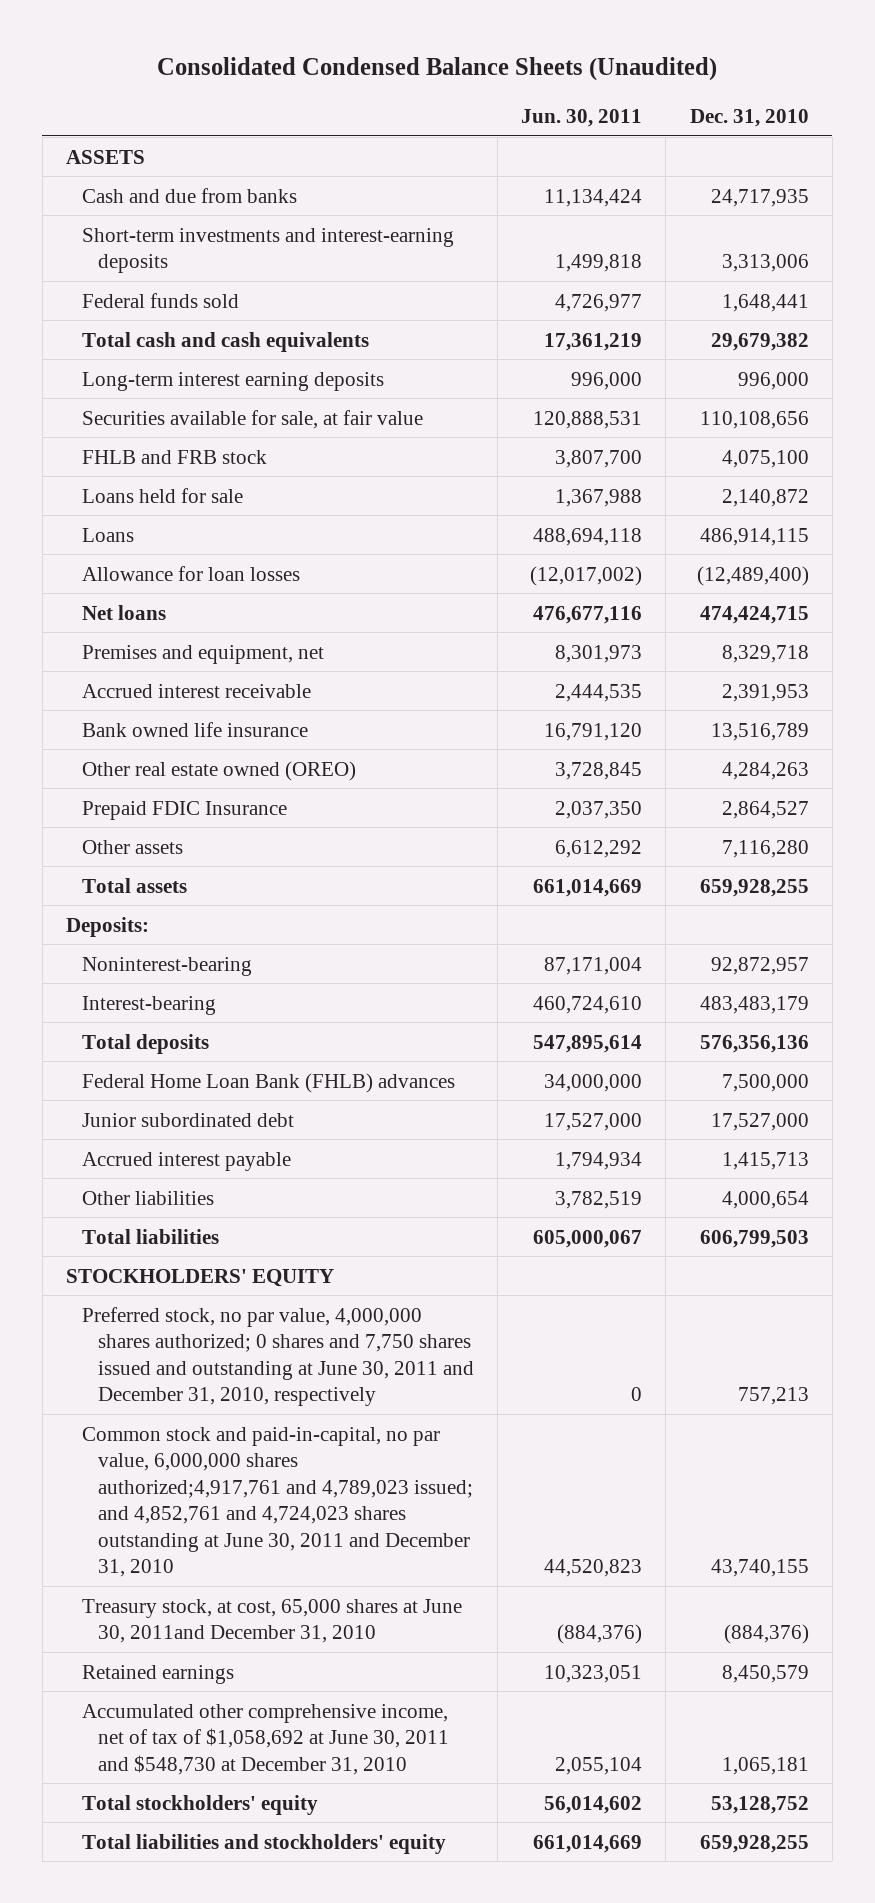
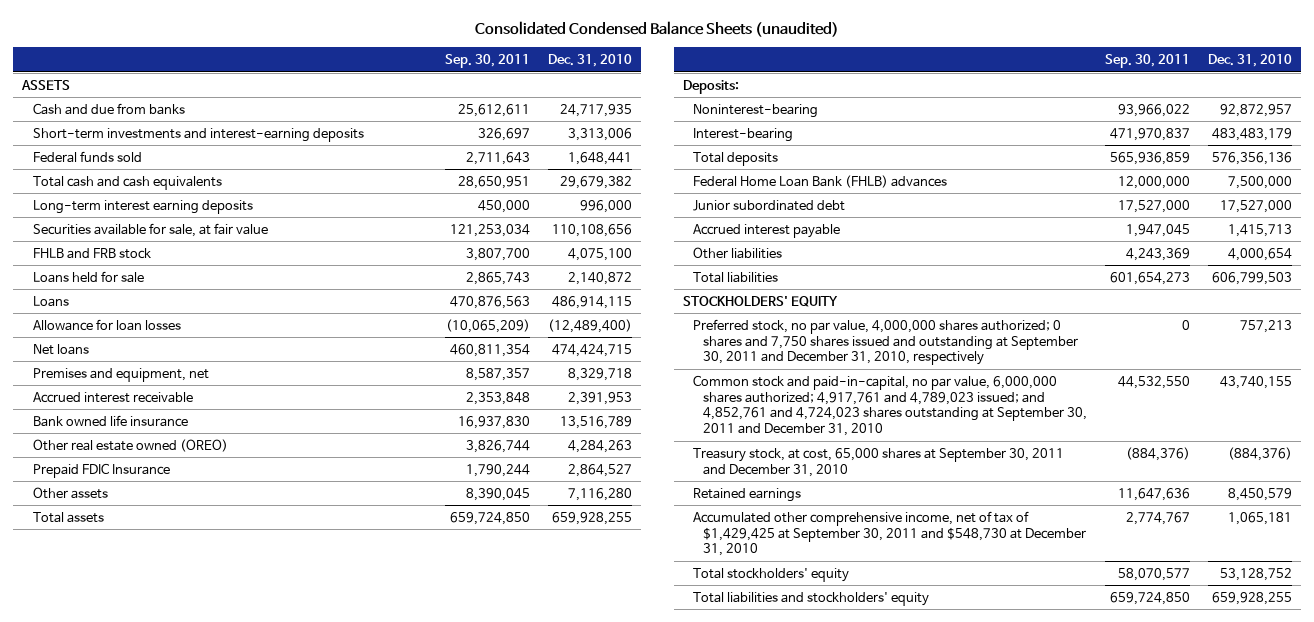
- Consolidated Condensed Balance Sheets (Unaudited)
+ Consolidated Condensed Balance Sheets (unaudited)
- | Jun. 30, 2011 | Dec. 31, 2010
+ | Sep. 30, 2011 | Dec. 31, 2010
- Preferred stock, no par value, 4,000,000 shares authorized; 0 shares and 7,750 shares issued and outstanding at June 30, 2011 and December 31, 2010, respectively | 0 | 757,213
- Common stock and paid-in-capital, no par value, 6,000,000 shares authorized;4,917,761 and 4,789,023 issued; and 4,852,761 and 4,724,023 shares outstanding at June 30, 2011 and December 31, 2010 | 44,520,823 | 43,740,155
- Treasury stock, at cost, 65,000 shares at June 30, 2011and December 31, 2010 | (884,376) | (884,376)
+ Preferred stock, no par value, 4,000,000 shares authorized; 0 shares and 7,750 shares issued and outstanding at September 30, 2011 and December 31, 2010, respectively | 0 | 757,213
+ Common stock and paid-in-capital, no par value, 6,000,000 shares authorized; 4,917,761 and 4,789,023 issued; and 4,852,761 and 4,724,023 shares outstanding at September 30, 2011 and December 31, 2010 | 44,532,550 | 43,740,155
+ Treasury stock, at cost, 65,000 shares at September 30, 2011 and December 31, 2010 | (884,376) | (884,376)
- Accumulated other comprehensive income, net of tax of $1,058,692 at June 30, 2011 and $548,730 at December 31, 2010 | 2,055,104 | 1,065,181
+ Accumulated other comprehensive income, net of tax of $1,429,425 at September 30, 2011 and $548,730 at December 31, 2010 | 2,774,767 | 1,065,181

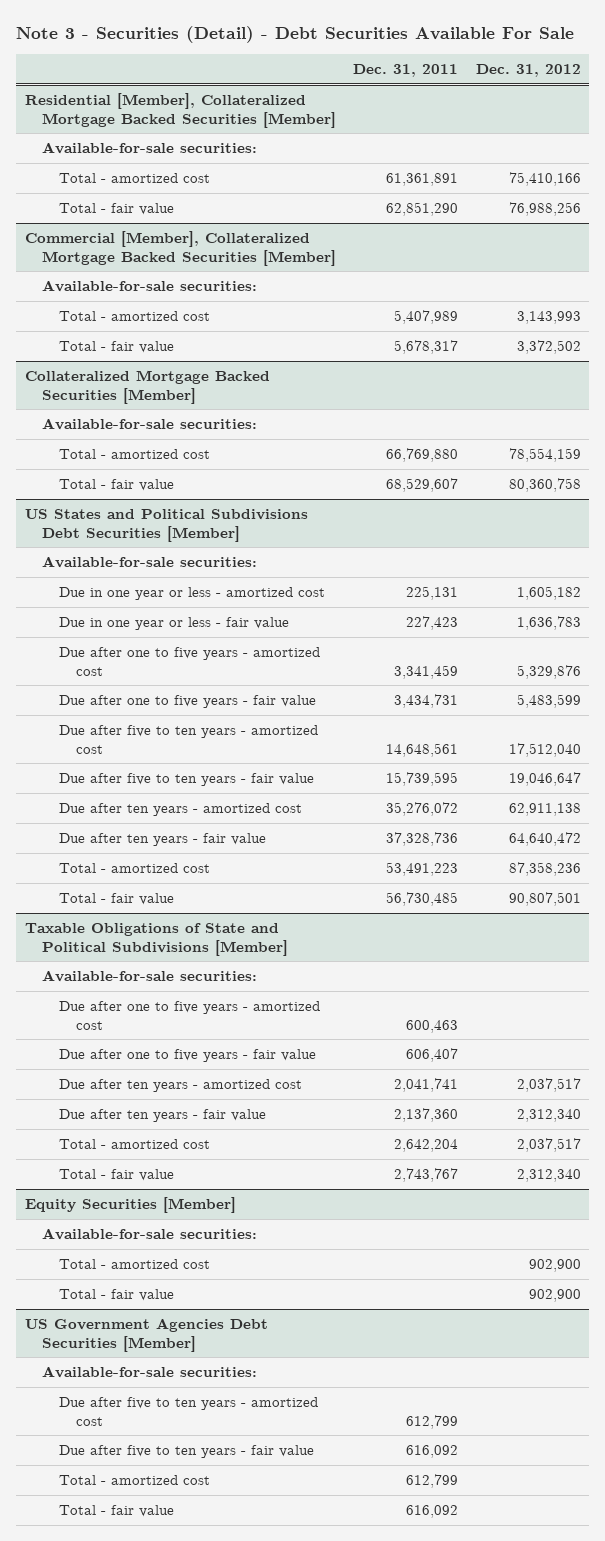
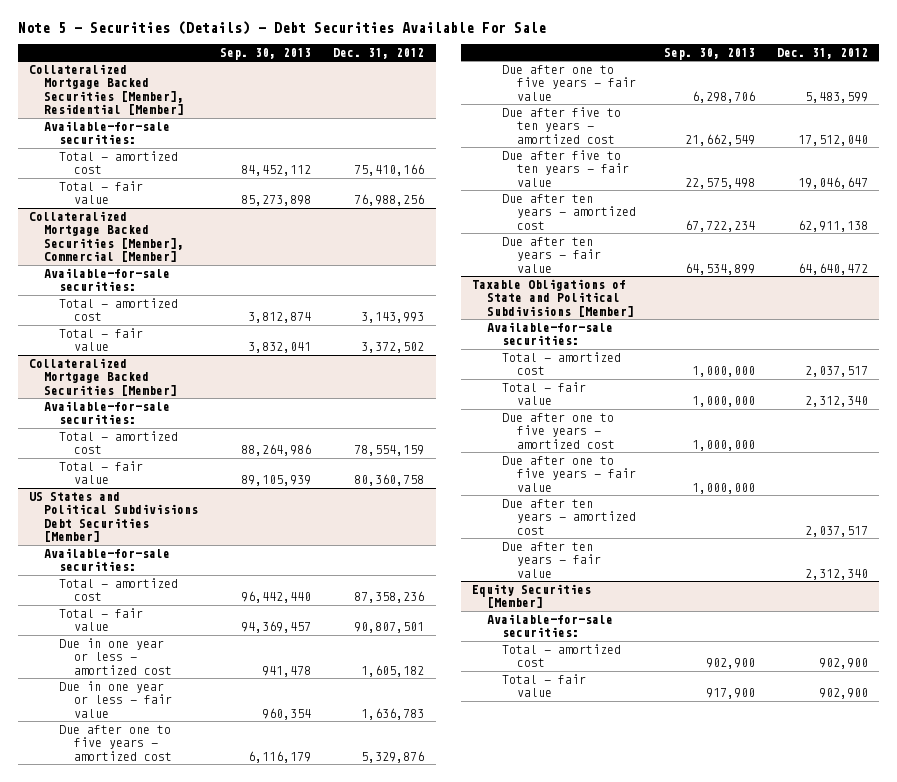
- Note 3 - Securities (Detail) - Debt Securities Available For Sale
+ Note 5 - Securities (Details) - Debt Securities Available For Sale
- | Dec. 31, 2011 | Dec. 31, 2012
+ | Sep. 30, 2013 | Dec. 31, 2012
- Residential [Member], Collateralized Mortgage Backed Securities [Member]
+ Collateralized Mortgage Backed Securities [Member], Residential [Member]
- Commercial [Member], Collateralized Mortgage Backed Securities [Member]
+ Collateralized Mortgage Backed Securities [Member], Commercial [Member]
@ US States and Political Subdivisions Debt Securities [Member]
moved up: Total - amortized cost | 96,442,440 | 87,358,236
moved up: Total - fair value | 94,369,457 | 90,807,501
@ Taxable Obligations of State and Political Subdivisions [Member]
moved up: Total - amortized cost | 1,000,000 | 2,037,517
moved up: Total - fair value | 1,000,000 | 2,312,340
- US Government Agencies Debt Securities [Member]
- Available-for-sale securities:
- Due after five to ten years - amortized cost | 612,799 |
- Due after five to ten years - fair value | 616,092 |
- Total - amortized cost | 612,799 |
- Total - fair value | 616,092 |

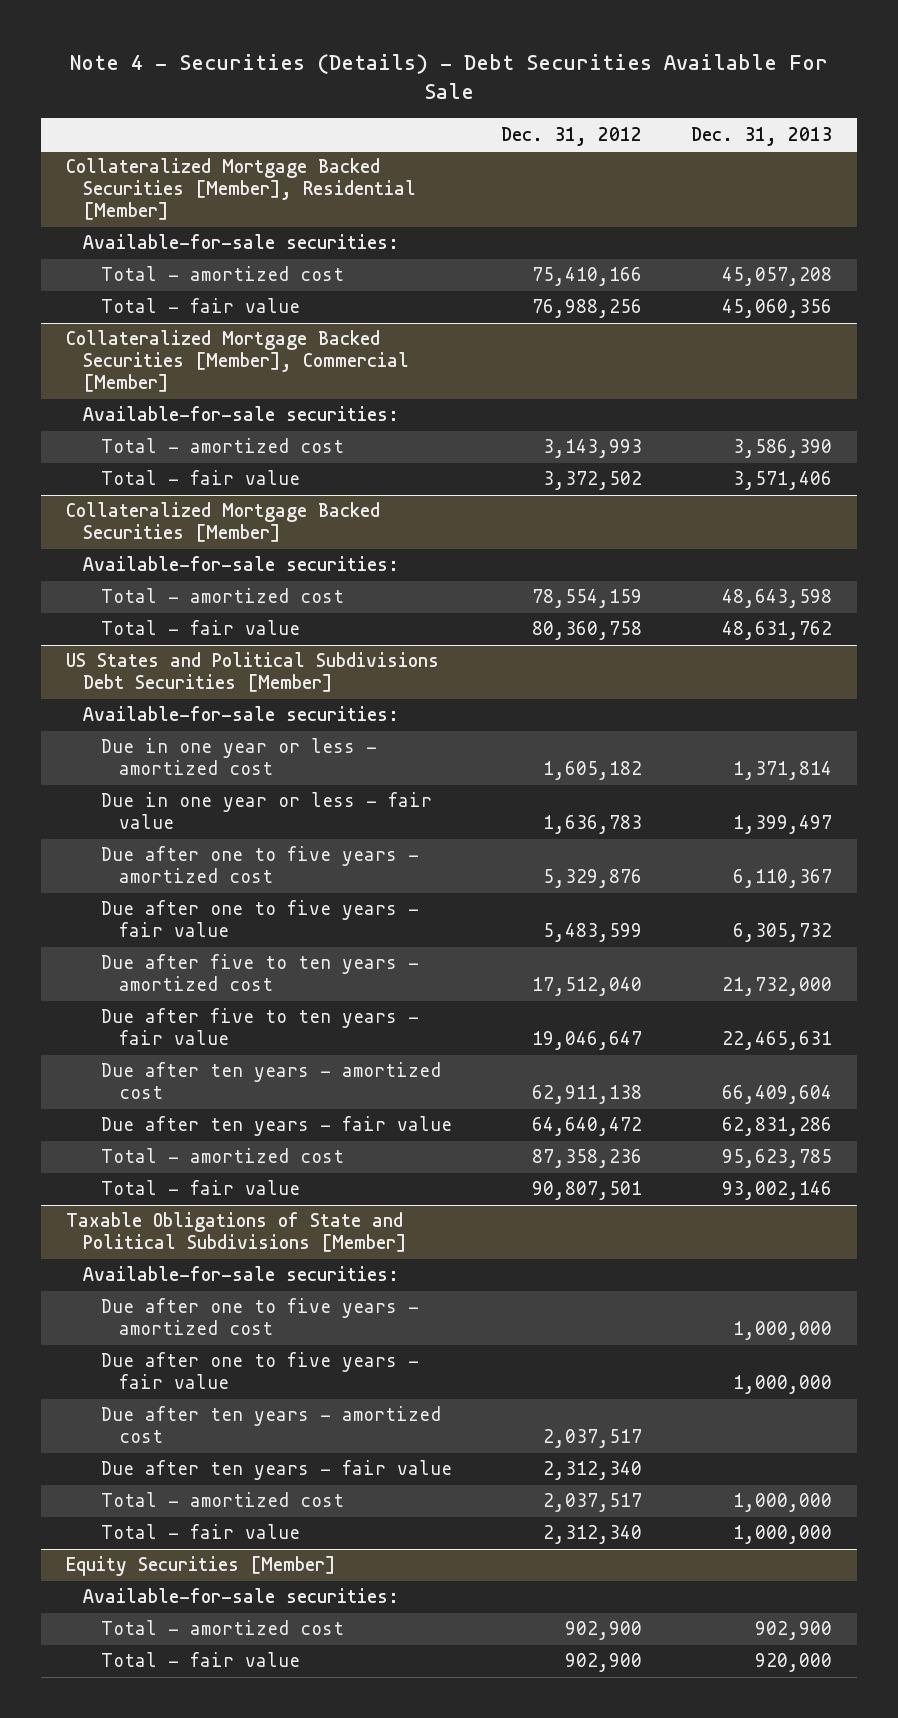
- Note 5 - Securities (Details) - Debt Securities Available For Sale
+ Note 4 - Securities (Details) - Debt Securities Available For Sale
- | Sep. 30, 2013 | Dec. 31, 2012
+ | Dec. 31, 2012 | Dec. 31, 2013
@ US States and Political Subdivisions Debt Securities [Member]
moved down: Total - amortized cost | 87,358,236 | 95,623,785
moved down: Total - fair value | 90,807,501 | 93,002,146
@ Taxable Obligations of State and Political Subdivisions [Member]
moved down: Total - amortized cost | 2,037,517 | 1,000,000
moved down: Total - fair value | 2,312,340 | 1,000,000

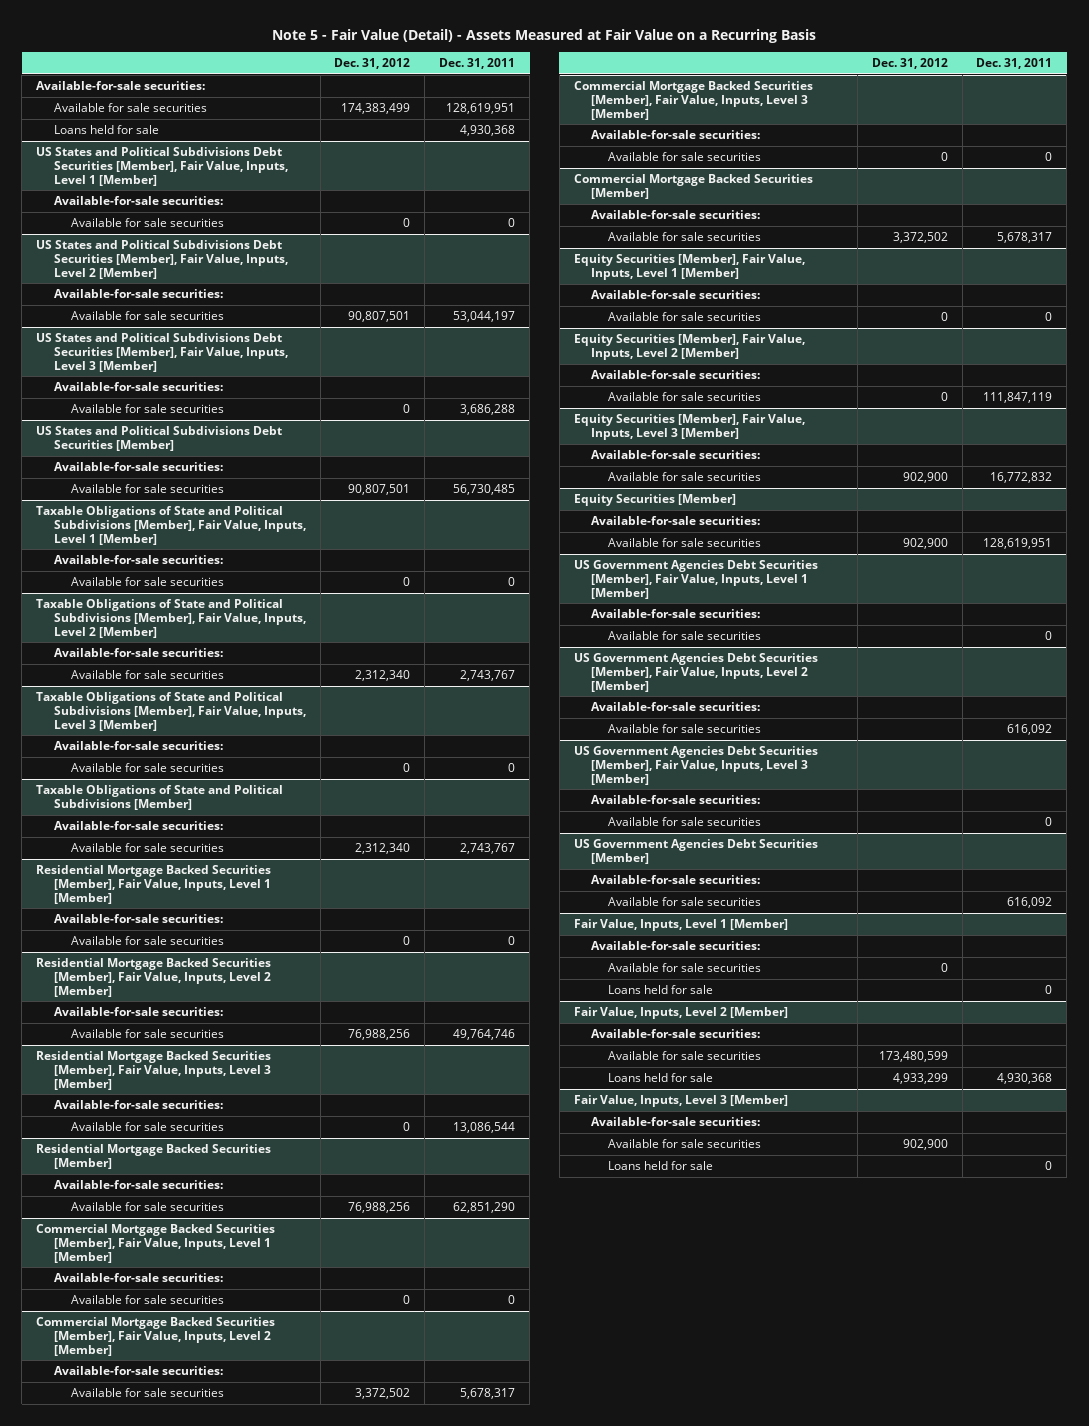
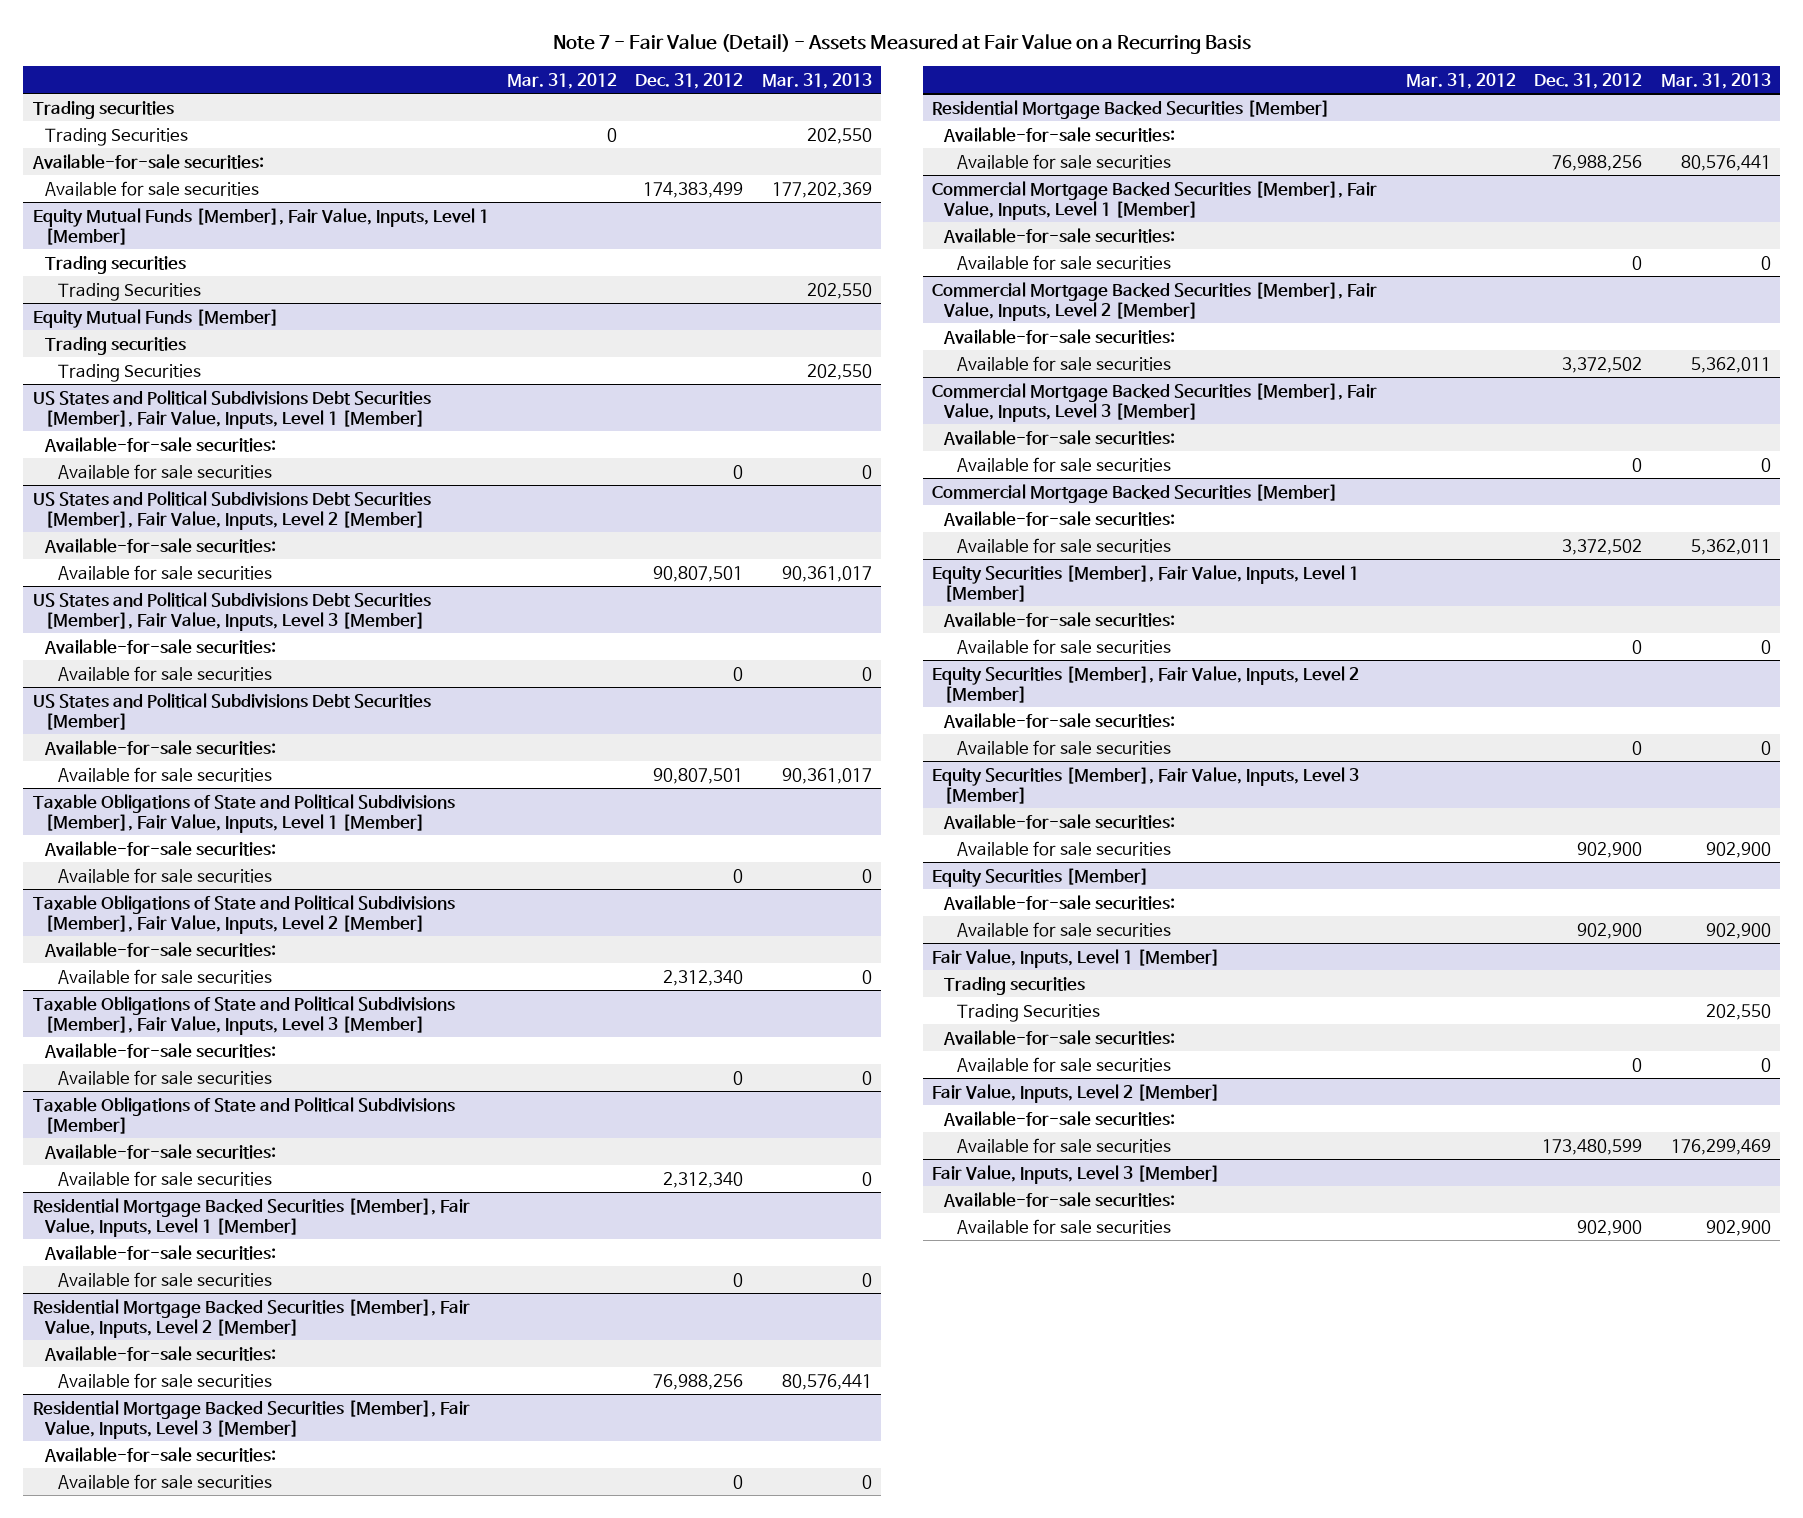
- Note 5 - Fair Value (Detail) - Assets Measured at Fair Value on a Recurring Basis
+ Note 7 - Fair Value (Detail) - Assets Measured at Fair Value on a Recurring Basis
- | Dec. 31, 2012 | Dec. 31, 2011
+ | Mar. 31, 2012 | Dec. 31, 2012 | Mar. 31, 2013
+ Trading securities
+ Trading Securities | 0 | | 202,550
- Loans held for sale | | 4,930,368
+ Equity Mutual Funds [Member], Fair Value, Inputs, Level 1 [Member]
+ Trading securities
+ Trading Securities | | | 202,550
+ Equity Mutual Funds [Member]
+ Trading securities
+ Trading Securities | | | 202,550
- US Government Agencies Debt Securities [Member], Fair Value, Inputs, Level 1 [Member]
- Available-for-sale securities:
- Available for sale securities | | 0
- US Government Agencies Debt Securities [Member], Fair Value, Inputs, Level 2 [Member]
- Available-for-sale securities:
- Available for sale securities | | 616,092
- US Government Agencies Debt Securities [Member], Fair Value, Inputs, Level 3 [Member]
- Available-for-sale securities:
- Available for sale securities | | 0
- US Government Agencies Debt Securities [Member]
- Available-for-sale securities:
- Available for sale securities | | 616,092
@ Fair Value, Inputs, Level 1 [Member]
+ Trading securities
+ Trading Securities | | | 202,550
- Loans held for sale | | 0
@ Fair Value, Inputs, Level 2 [Member]
- Loans held for sale | 4,933,299 | 4,930,368
@ Fair Value, Inputs, Level 3 [Member]
- Loans held for sale | | 0

